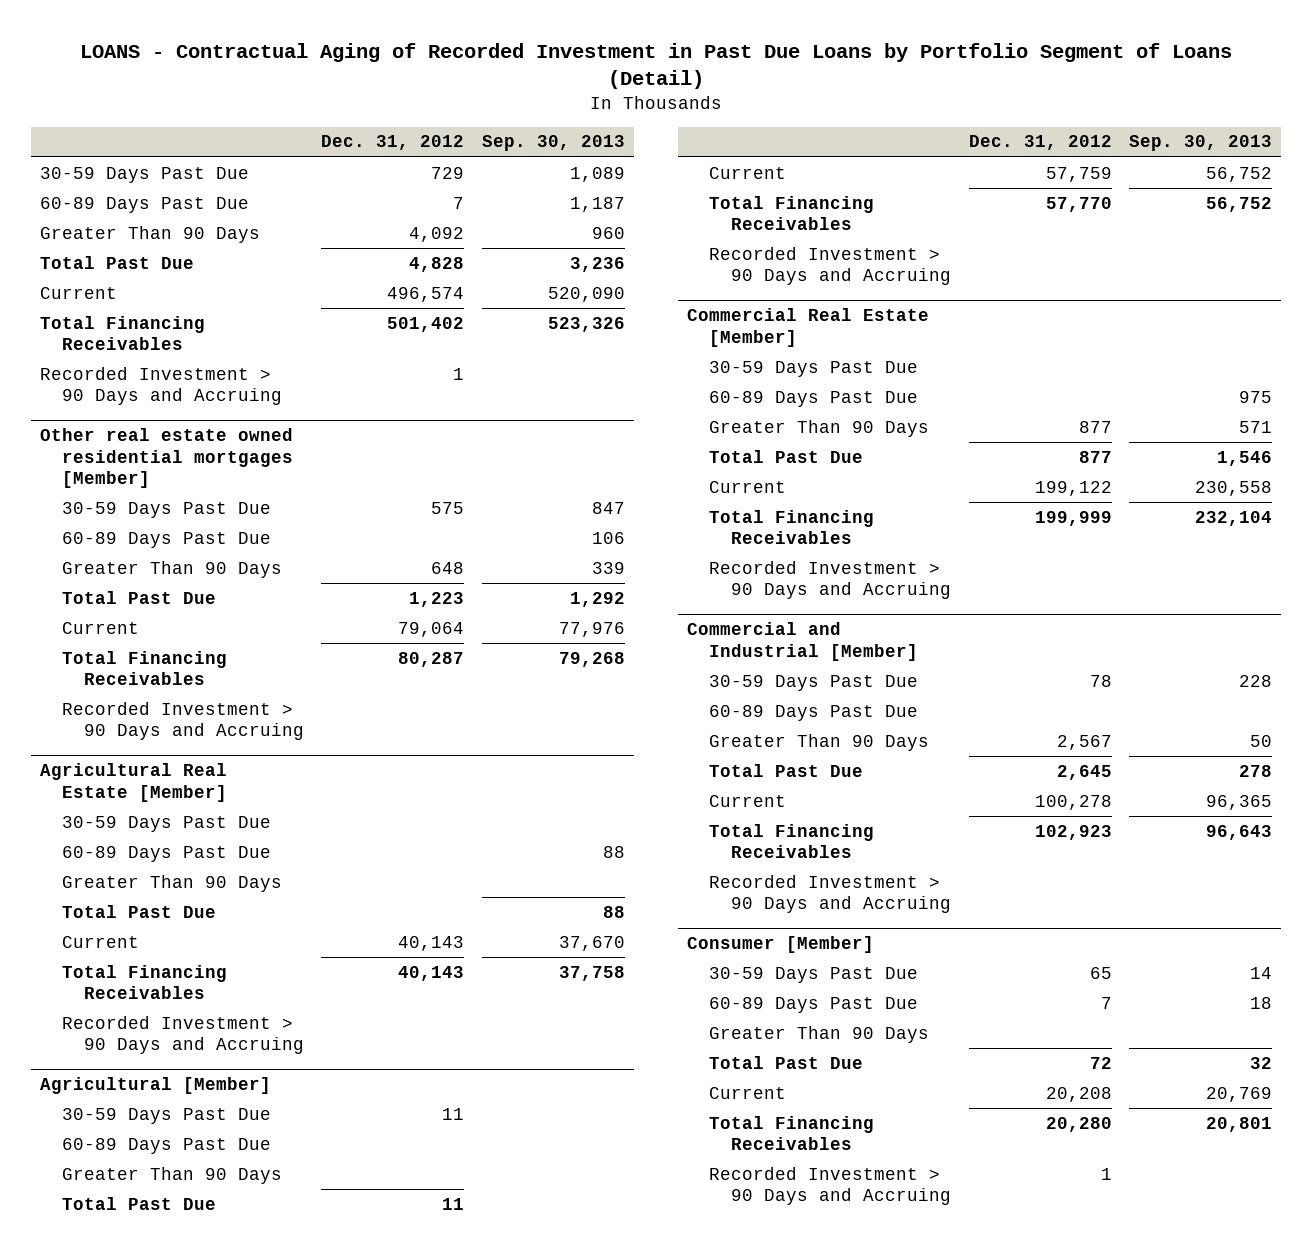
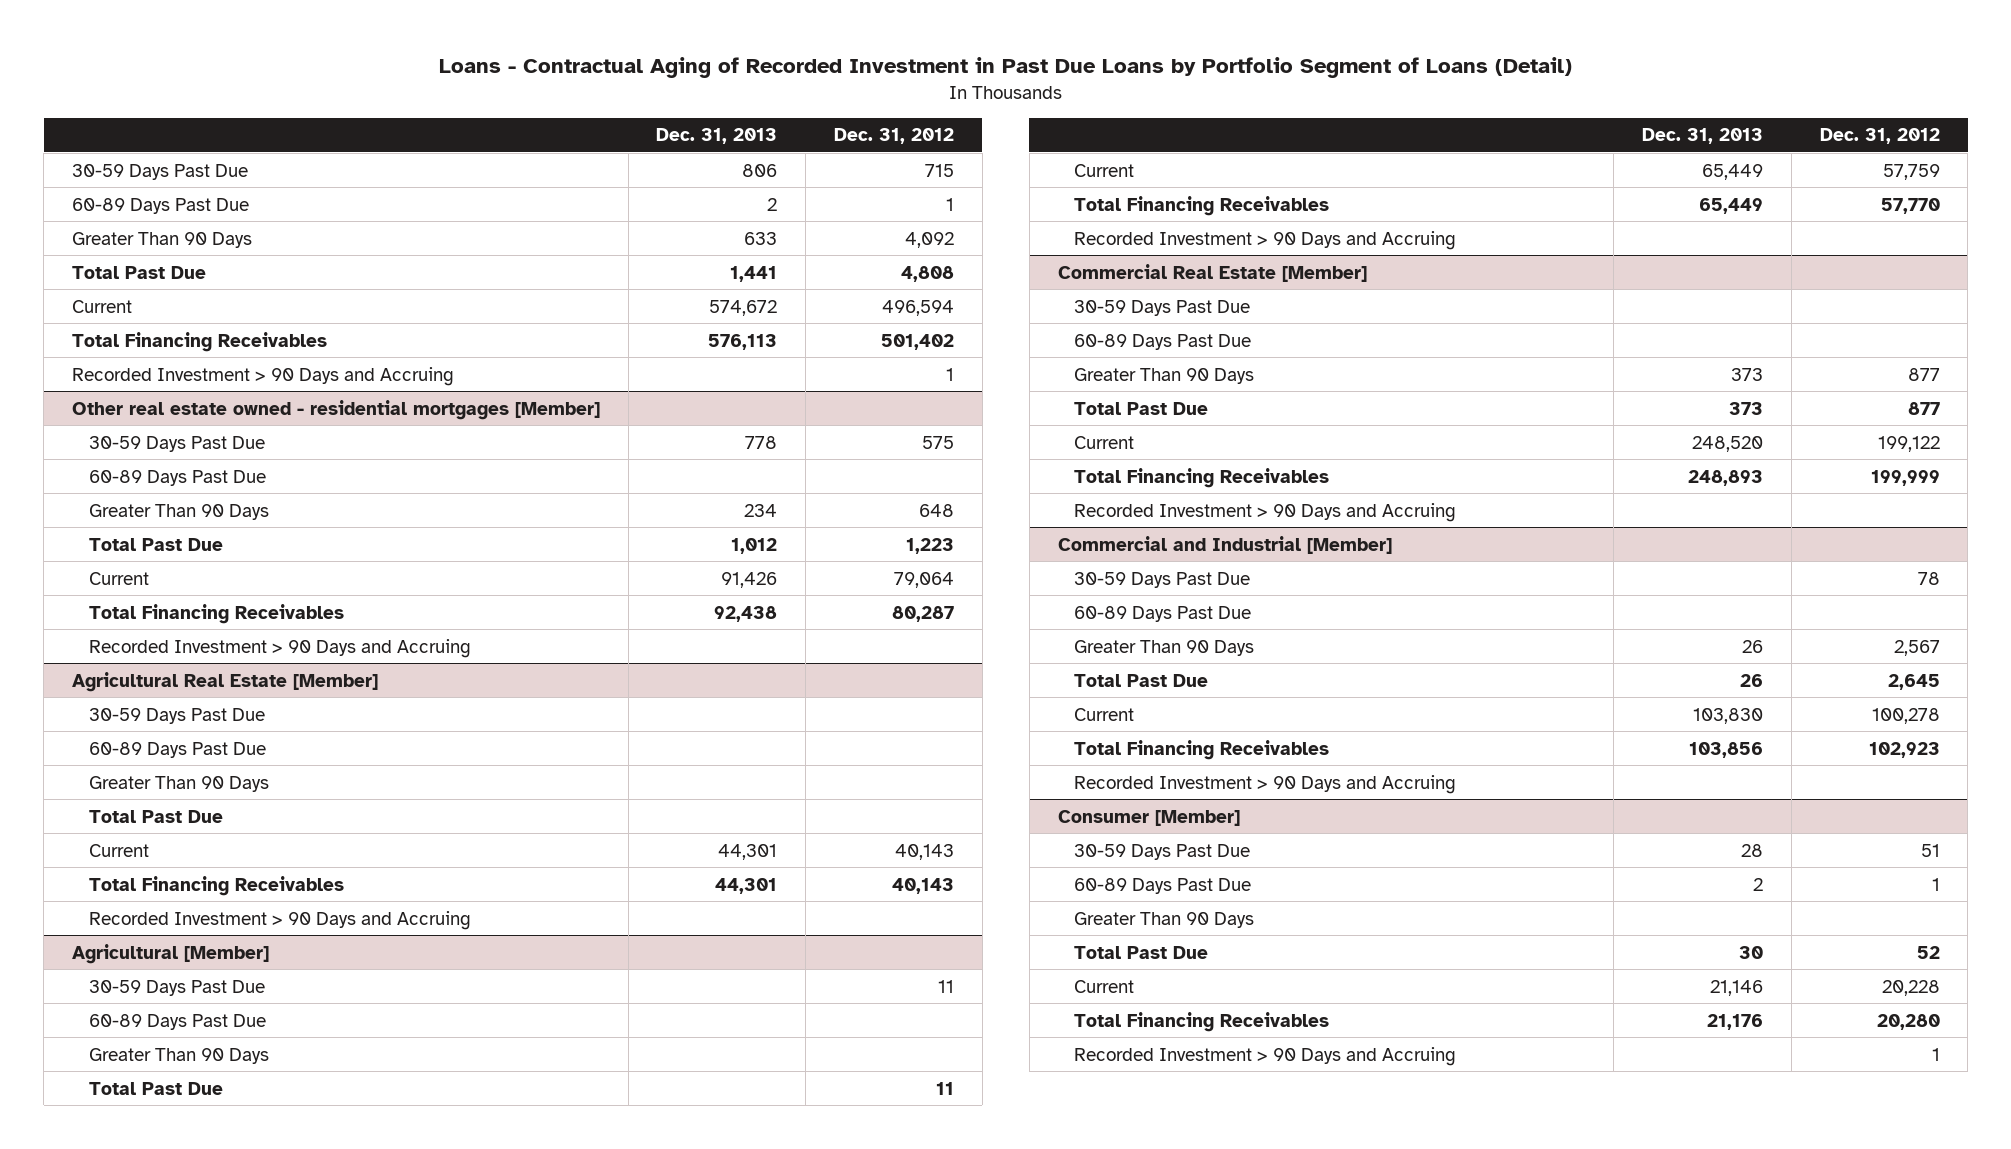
- LOANS - Contractual Aging of Recorded Investment in Past Due Loans by Portfolio Segment of Loans (Detail)
+ Loans - Contractual Aging of Recorded Investment in Past Due Loans by Portfolio Segment of Loans (Detail)
- | Dec. 31, 2012 | Sep. 30, 2013
+ | Dec. 31, 2013 | Dec. 31, 2012
- 30-59 Days Past Due | 729 | 1,089
- 60-89 Days Past Due | 7 | 1,187
+ 30-59 Days Past Due | 806 | 715
+ 60-89 Days Past Due | 2 | 1
- Total Past Due | 4,828 | 3,236
- Current | 496,574 | 520,090
+ Total Past Due | 1,441 | 4,808
+ Current | 574,672 | 496,594
- Other real estate owned residential mortgages [Member]
+ Other real estate owned - residential mortgages [Member]
@ Consumer [Member]
- 30-59 Days Past Due | 65 | 14
- 60-89 Days Past Due | 7 | 18
+ 30-59 Days Past Due | 28 | 51
+ 60-89 Days Past Due | 2 | 1
- Total Past Due | 72 | 32
- Current | 20,208 | 20,769
+ Total Past Due | 30 | 52
+ Current | 21,146 | 20,228

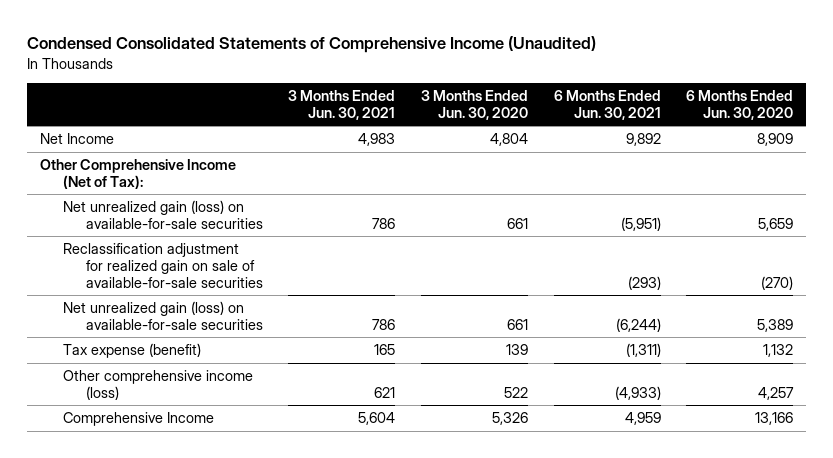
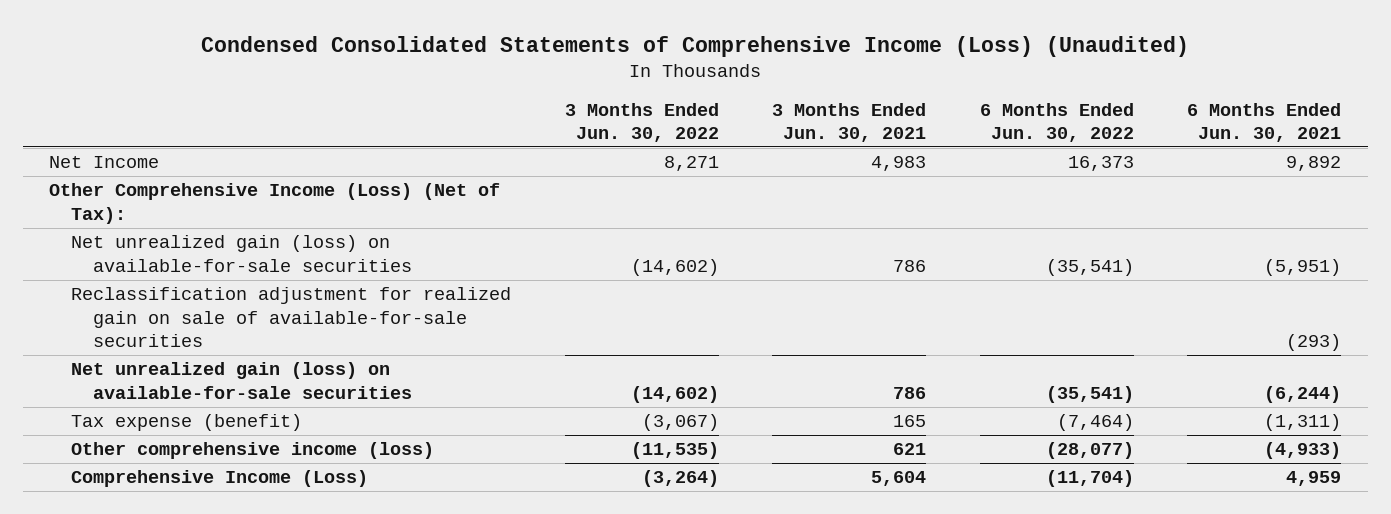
- Condensed Consolidated Statements of Comprehensive Income (Unaudited)
+ Condensed Consolidated Statements of Comprehensive Income (Loss) (Unaudited)
- | 3 Months Ended Jun. 30, 2021 | 3 Months Ended Jun. 30, 2020 | 6 Months Ended Jun. 30, 2021 | 6 Months Ended Jun. 30, 2020
+ | 3 Months Ended Jun. 30, 2022 | 3 Months Ended Jun. 30, 2021 | 6 Months Ended Jun. 30, 2022 | 6 Months Ended Jun. 30, 2021
- Other Comprehensive Income (Net of Tax):
+ Other Comprehensive Income (Loss) (Net of Tax):
- Comprehensive Income | 5,604 | 5,326 | 4,959 | 13,166
+ Comprehensive Income (Loss) | (3,264) | 5,604 | (11,704) | 4,959

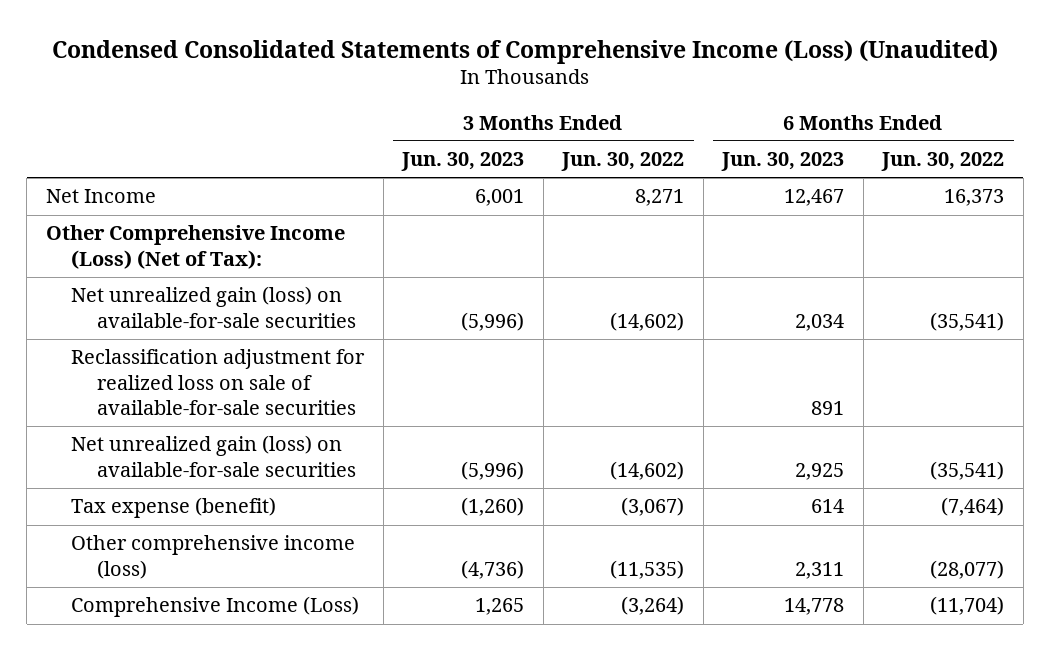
- | 3 Months Ended Jun. 30, 2022 | 3 Months Ended Jun. 30, 2021 | 6 Months Ended Jun. 30, 2022 | 6 Months Ended Jun. 30, 2021
+ | 3 Months Ended Jun. 30, 2023 | 3 Months Ended Jun. 30, 2022 | 6 Months Ended Jun. 30, 2023 | 6 Months Ended Jun. 30, 2022
- Reclassification adjustment for realized gain on sale of available-for-sale securities | | | | (293)
+ Reclassification adjustment for realized loss on sale of available-for-sale securities | | | 891 |

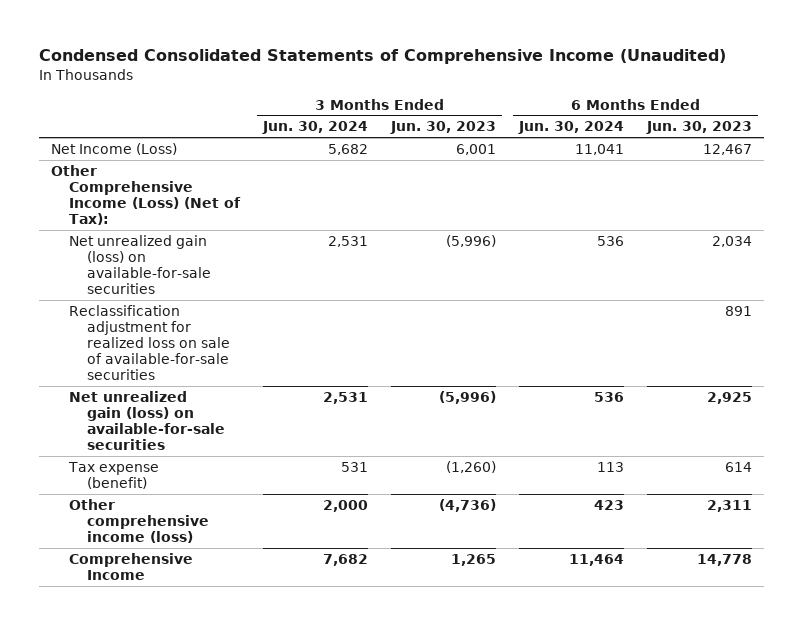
- Condensed Consolidated Statements of Comprehensive Income (Loss) (Unaudited)
+ Condensed Consolidated Statements of Comprehensive Income (Unaudited)
- | 3 Months Ended Jun. 30, 2023 | 3 Months Ended Jun. 30, 2022 | 6 Months Ended Jun. 30, 2023 | 6 Months Ended Jun. 30, 2022
+ | 3 Months Ended Jun. 30, 2024 | 3 Months Ended Jun. 30, 2023 | 6 Months Ended Jun. 30, 2024 | 6 Months Ended Jun. 30, 2023
- Net Income | 6,001 | 8,271 | 12,467 | 16,373
+ Net Income (Loss) | 5,682 | 6,001 | 11,041 | 12,467
- Comprehensive Income (Loss) | 1,265 | (3,264) | 14,778 | (11,704)
+ Comprehensive Income | 7,682 | 1,265 | 11,464 | 14,778

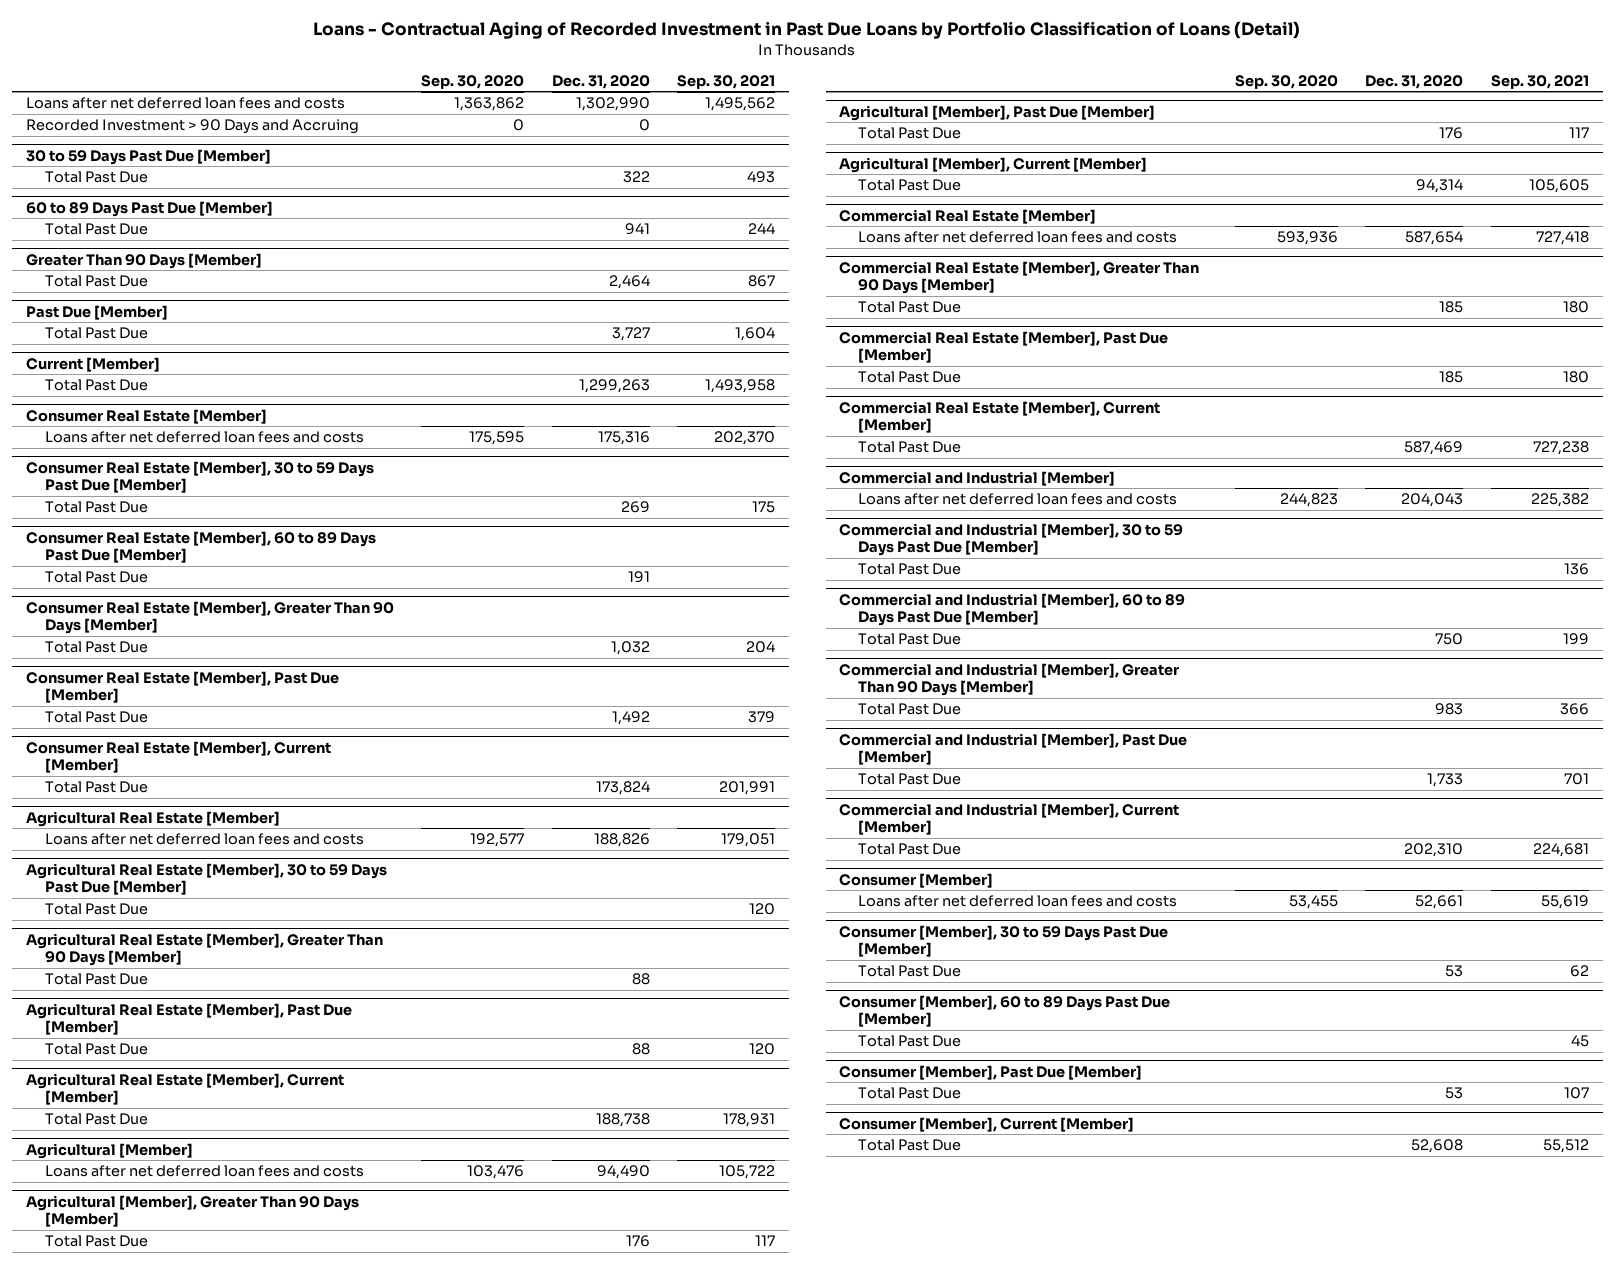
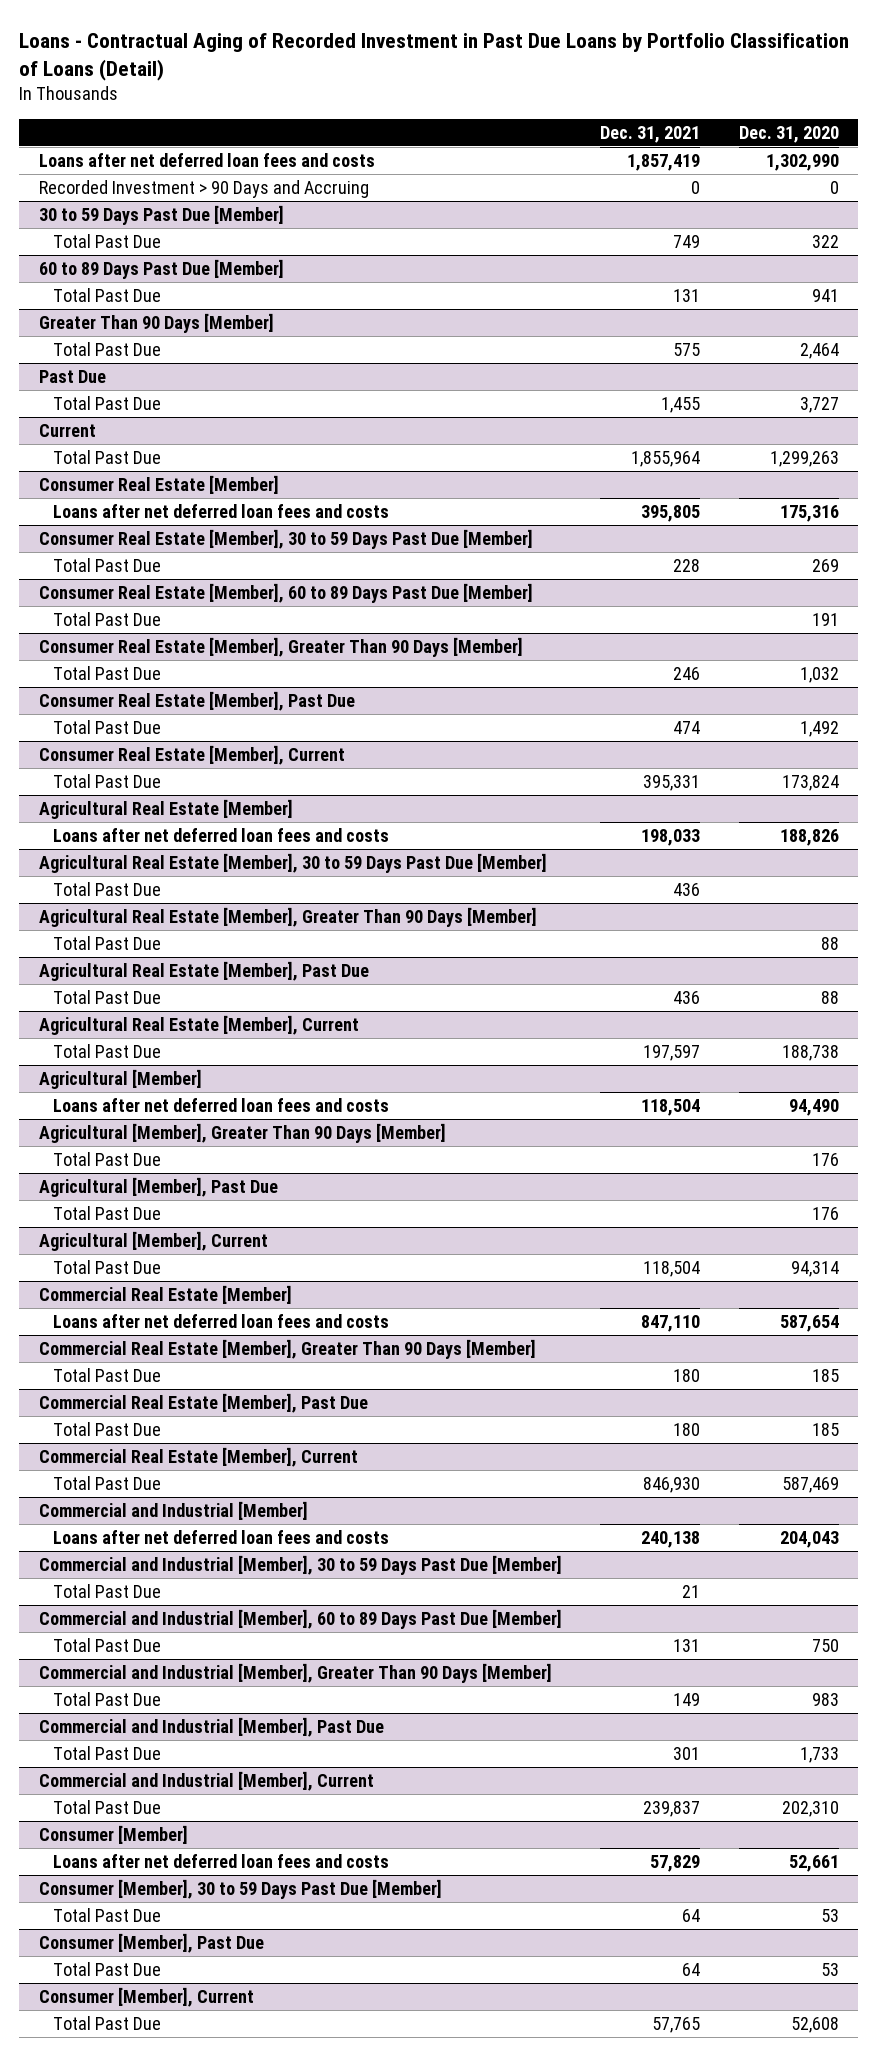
- | Sep. 30, 2020 | Dec. 31, 2020 | Sep. 30, 2021
+ | Dec. 31, 2021 | Dec. 31, 2020
- Past Due [Member]
+ Past Due
- Current [Member]
+ Current
- Consumer Real Estate [Member], Past Due [Member]
+ Consumer Real Estate [Member], Past Due
- Consumer Real Estate [Member], Current [Member]
+ Consumer Real Estate [Member], Current
- Agricultural Real Estate [Member], Past Due [Member]
+ Agricultural Real Estate [Member], Past Due
- Agricultural Real Estate [Member], Current [Member]
+ Agricultural Real Estate [Member], Current
- Agricultural [Member], Past Due [Member]
+ Agricultural [Member], Past Due
- Agricultural [Member], Current [Member]
+ Agricultural [Member], Current
- Commercial Real Estate [Member], Past Due [Member]
+ Commercial Real Estate [Member], Past Due
- Commercial Real Estate [Member], Current [Member]
+ Commercial Real Estate [Member], Current
- Commercial and Industrial [Member], Past Due [Member]
+ Commercial and Industrial [Member], Past Due
- Commercial and Industrial [Member], Current [Member]
+ Commercial and Industrial [Member], Current
- Consumer [Member], 60 to 89 Days Past Due [Member]
- Total Past Due | | | 45
- Consumer [Member], Past Due [Member]
+ Consumer [Member], Past Due
- Consumer [Member], Current [Member]
+ Consumer [Member], Current

